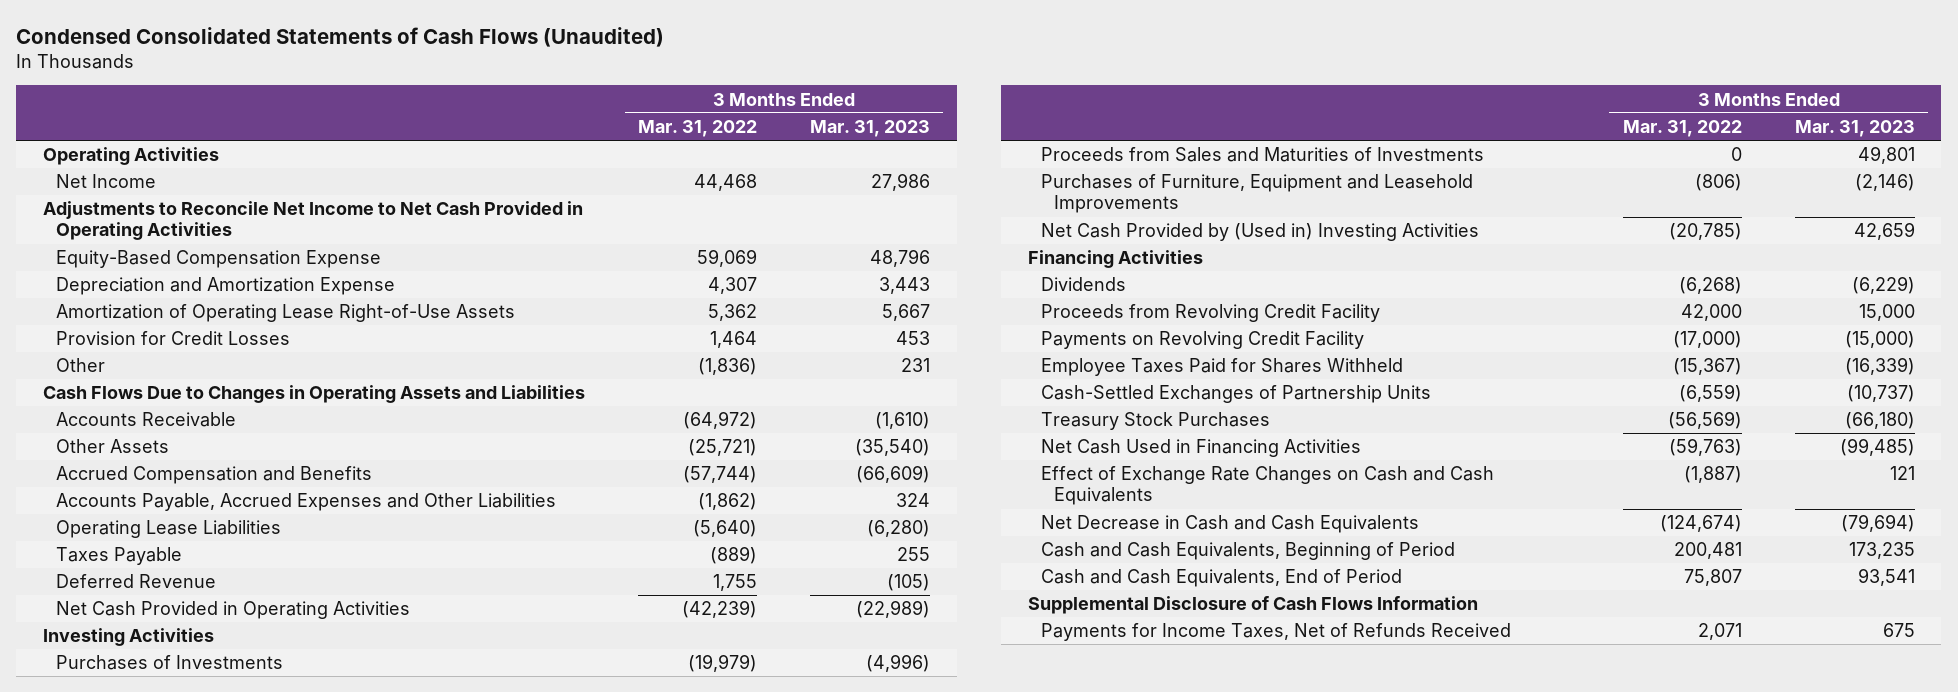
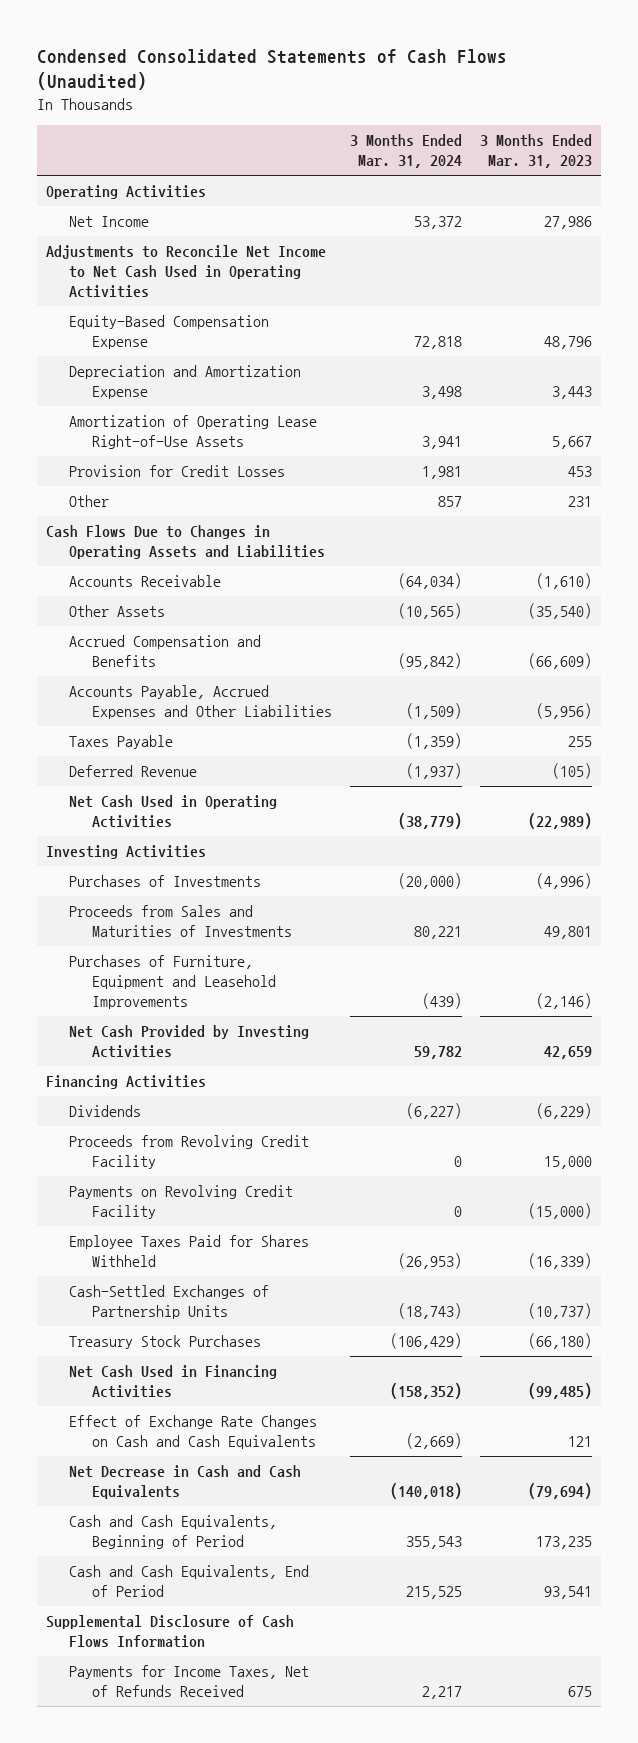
- | 3 Months Ended Mar. 31, 2022 | 3 Months Ended Mar. 31, 2023
+ | 3 Months Ended Mar. 31, 2024 | 3 Months Ended Mar. 31, 2023
- Adjustments to Reconcile Net Income to Net Cash Provided in Operating Activities
+ Adjustments to Reconcile Net Income to Net Cash Used in Operating Activities
- Accounts Payable, Accrued Expenses and Other Liabilities | (1,862) | 324
- Operating Lease Liabilities | (5,640) | (6,280)
+ Accounts Payable, Accrued Expenses and Other Liabilities | (1,509) | (5,956)
- Net Cash Provided in Operating Activities | (42,239) | (22,989)
+ Net Cash Used in Operating Activities | (38,779) | (22,989)
- Net Cash Provided by (Used in) Investing Activities | (20,785) | 42,659
+ Net Cash Provided by Investing Activities | 59,782 | 42,659

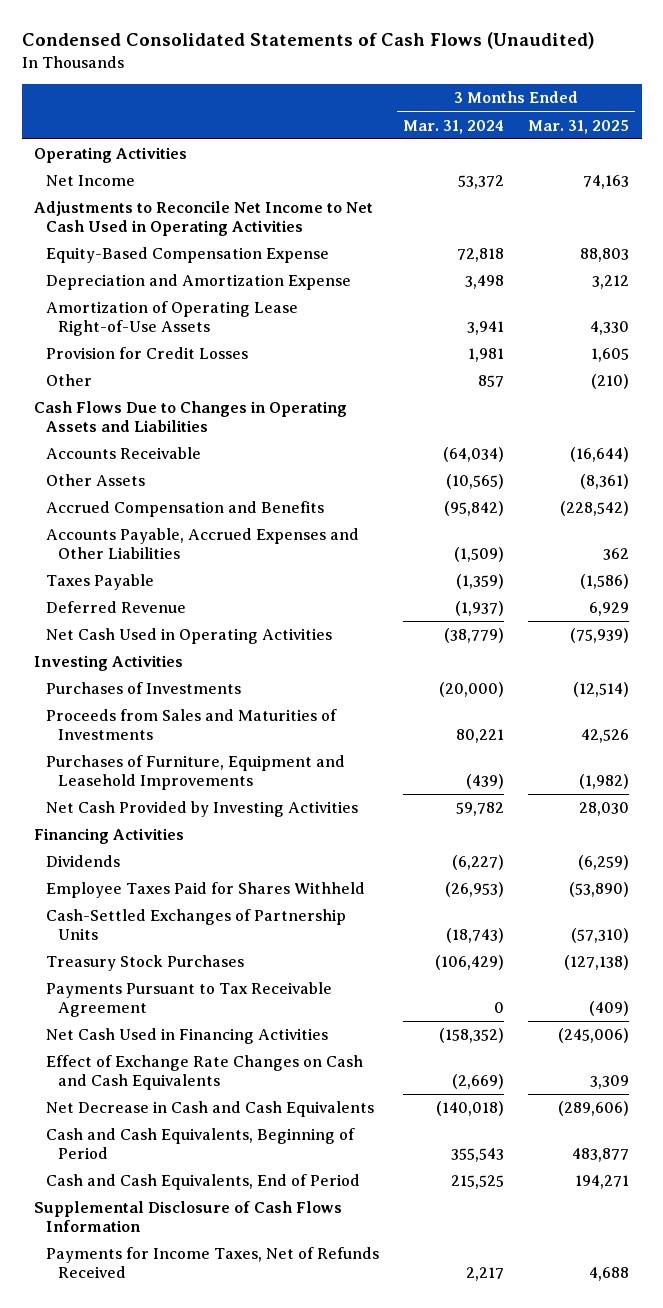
- | 3 Months Ended Mar. 31, 2024 | 3 Months Ended Mar. 31, 2023
+ | 3 Months Ended Mar. 31, 2024 | 3 Months Ended Mar. 31, 2025
- Proceeds from Revolving Credit Facility | 0 | 15,000
- Payments on Revolving Credit Facility | 0 | (15,000)
+ Payments Pursuant to Tax Receivable Agreement | 0 | (409)

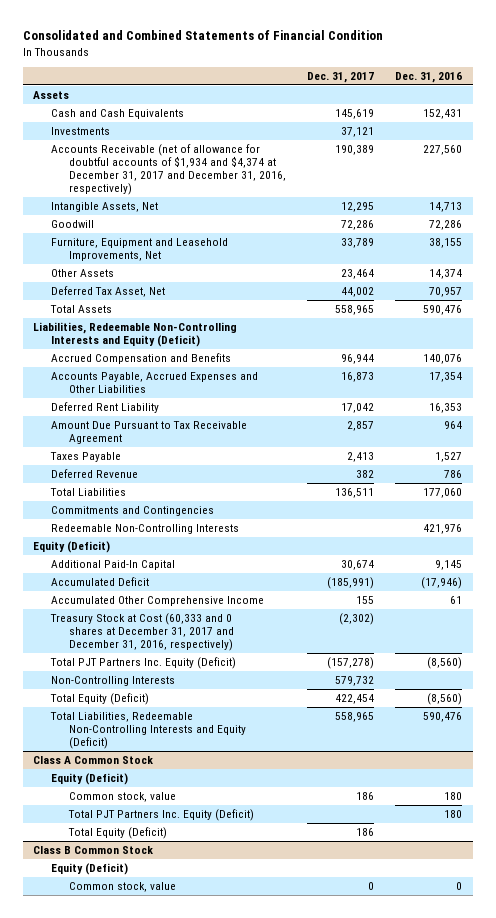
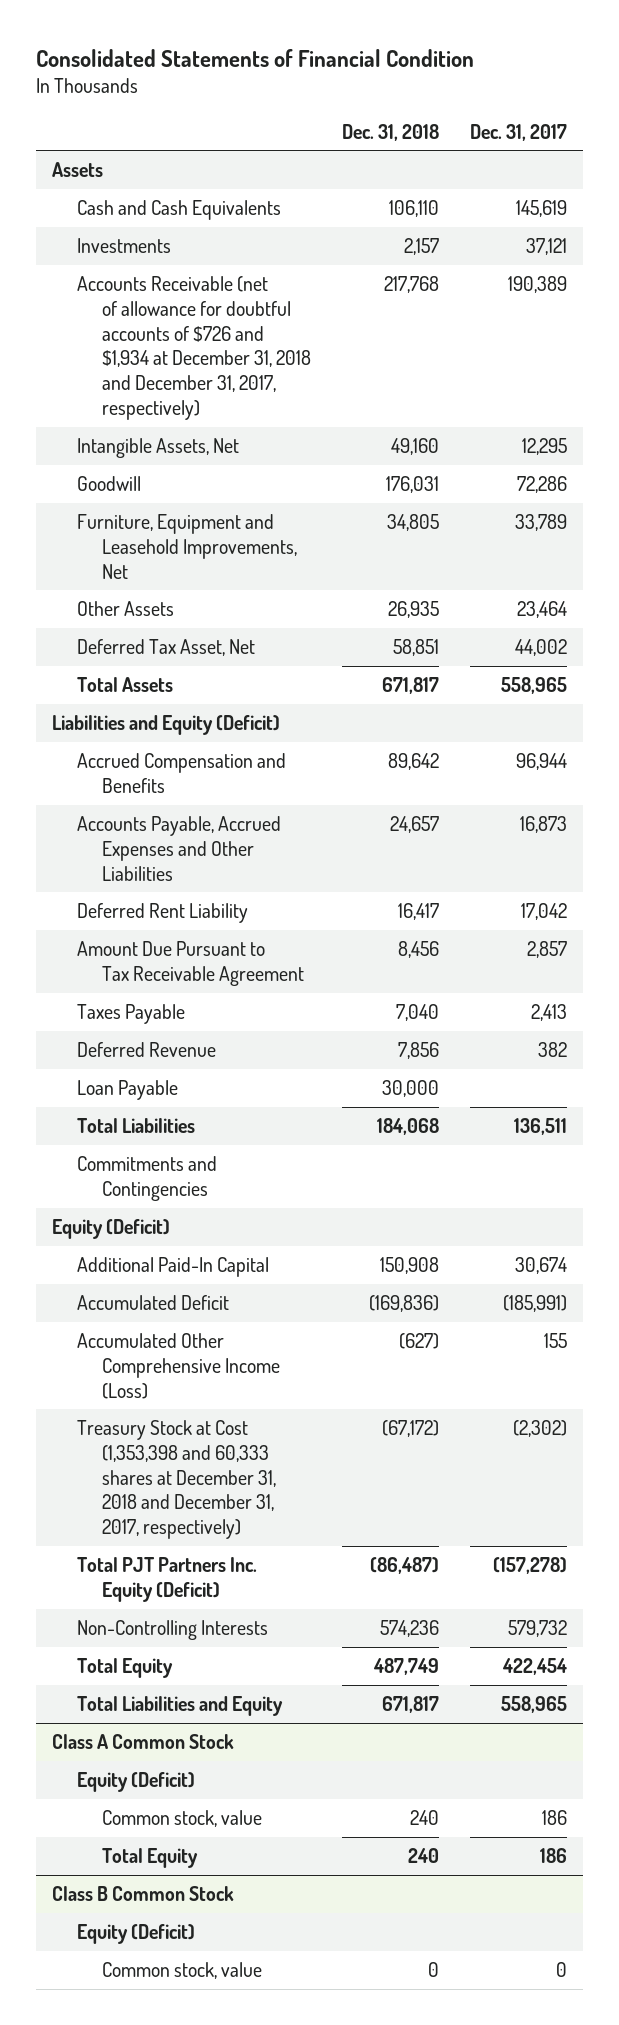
- Consolidated and Combined Statements of Financial Condition
+ Consolidated Statements of Financial Condition
- | Dec. 31, 2017 | Dec. 31, 2016
+ | Dec. 31, 2018 | Dec. 31, 2017
- Accounts Receivable (net of allowance for doubtful accounts of $1,934 and $4,374 at December 31, 2017 and December 31, 2016, respectively) | 190,389 | 227,560
+ Accounts Receivable (net of allowance for doubtful accounts of $726 and $1,934 at December 31, 2018 and December 31, 2017, respectively) | 217,768 | 190,389
- Liabilities, Redeemable Non-Controlling Interests and Equity (Deficit)
+ Liabilities and Equity (Deficit)
+ Loan Payable | 30,000 |
- Redeemable Non-Controlling Interests | | 421,976
- Accumulated Other Comprehensive Income | 155 | 61
- Treasury Stock at Cost (60,333 and 0 shares at December 31, 2017 and December 31, 2016, respectively) | (2,302) |
+ Accumulated Other Comprehensive Income (Loss) | (627) | 155
+ Treasury Stock at Cost (1,353,398 and 60,333 shares at December 31, 2018 and December 31, 2017, respectively) | (67,172) | (2,302)
- Total Equity (Deficit) | 422,454 | (8,560)
- Total Liabilities, Redeemable Non-Controlling Interests and Equity (Deficit) | 558,965 | 590,476
+ Total Equity | 487,749 | 422,454
+ Total Liabilities and Equity | 671,817 | 558,965
@ Class A Common Stock
- Total PJT Partners Inc. Equity (Deficit) | | 180
- Total Equity (Deficit) | 186 |
+ Total Equity | 240 | 186

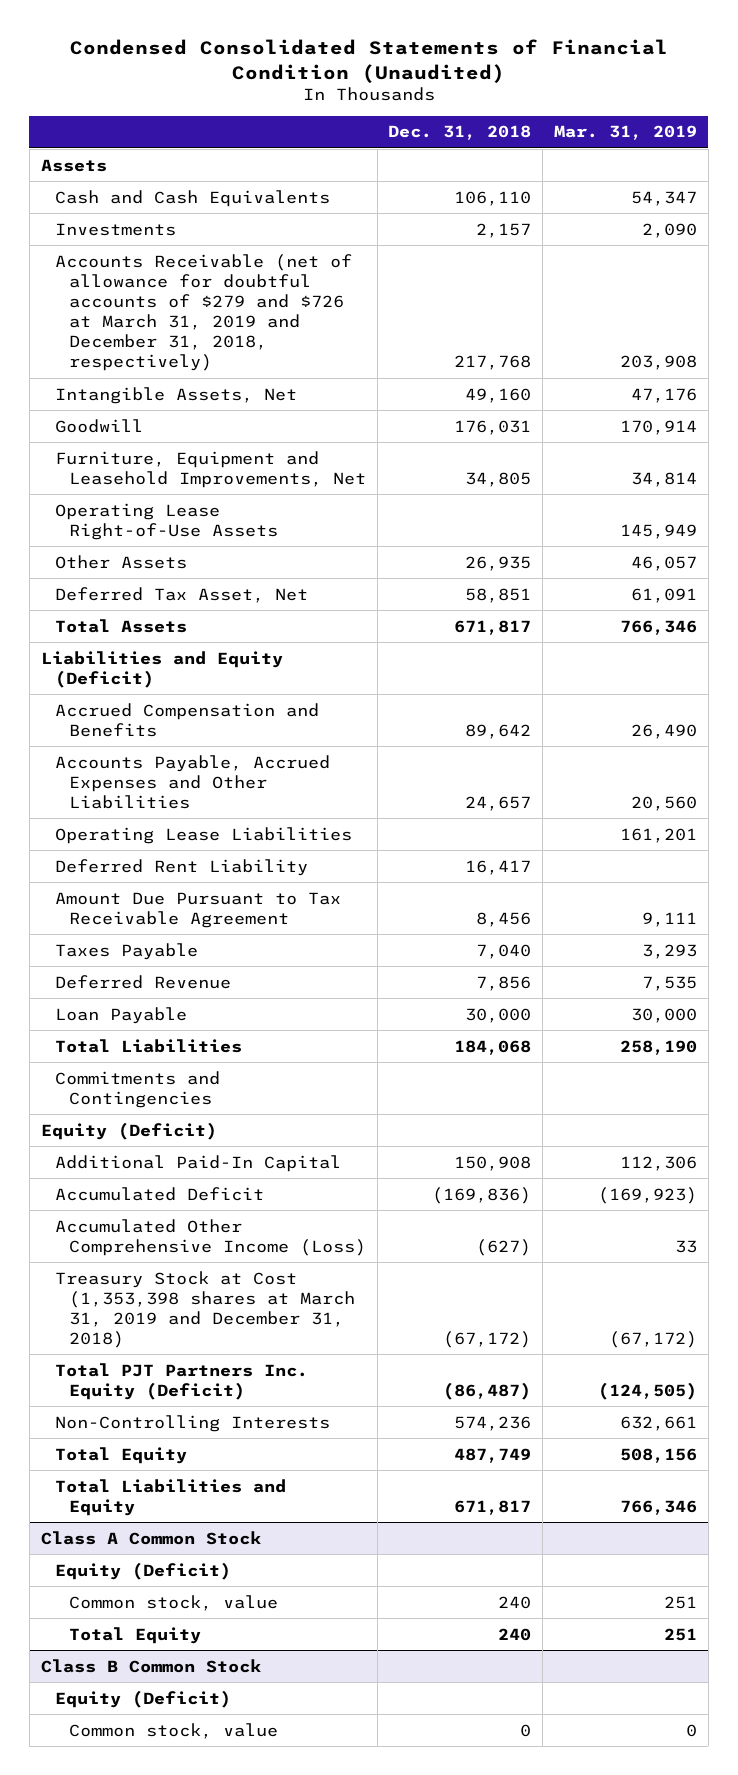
- Consolidated Statements of Financial Condition
+ Condensed Consolidated Statements of Financial Condition (Unaudited)
- | Dec. 31, 2018 | Dec. 31, 2017
+ | Dec. 31, 2018 | Mar. 31, 2019
- Accounts Receivable (net of allowance for doubtful accounts of $726 and $1,934 at December 31, 2018 and December 31, 2017, respectively) | 217,768 | 190,389
+ Accounts Receivable (net of allowance for doubtful accounts of $279 and $726 at March 31, 2019 and December 31, 2018, respectively) | 217,768 | 203,908
+ Operating Lease Right-of-Use Assets | | 145,949
+ Operating Lease Liabilities | | 161,201
- Treasury Stock at Cost (1,353,398 and 60,333 shares at December 31, 2018 and December 31, 2017, respectively) | (67,172) | (2,302)
+ Treasury Stock at Cost (1,353,398 shares at March 31, 2019 and December 31, 2018) | (67,172) | (67,172)

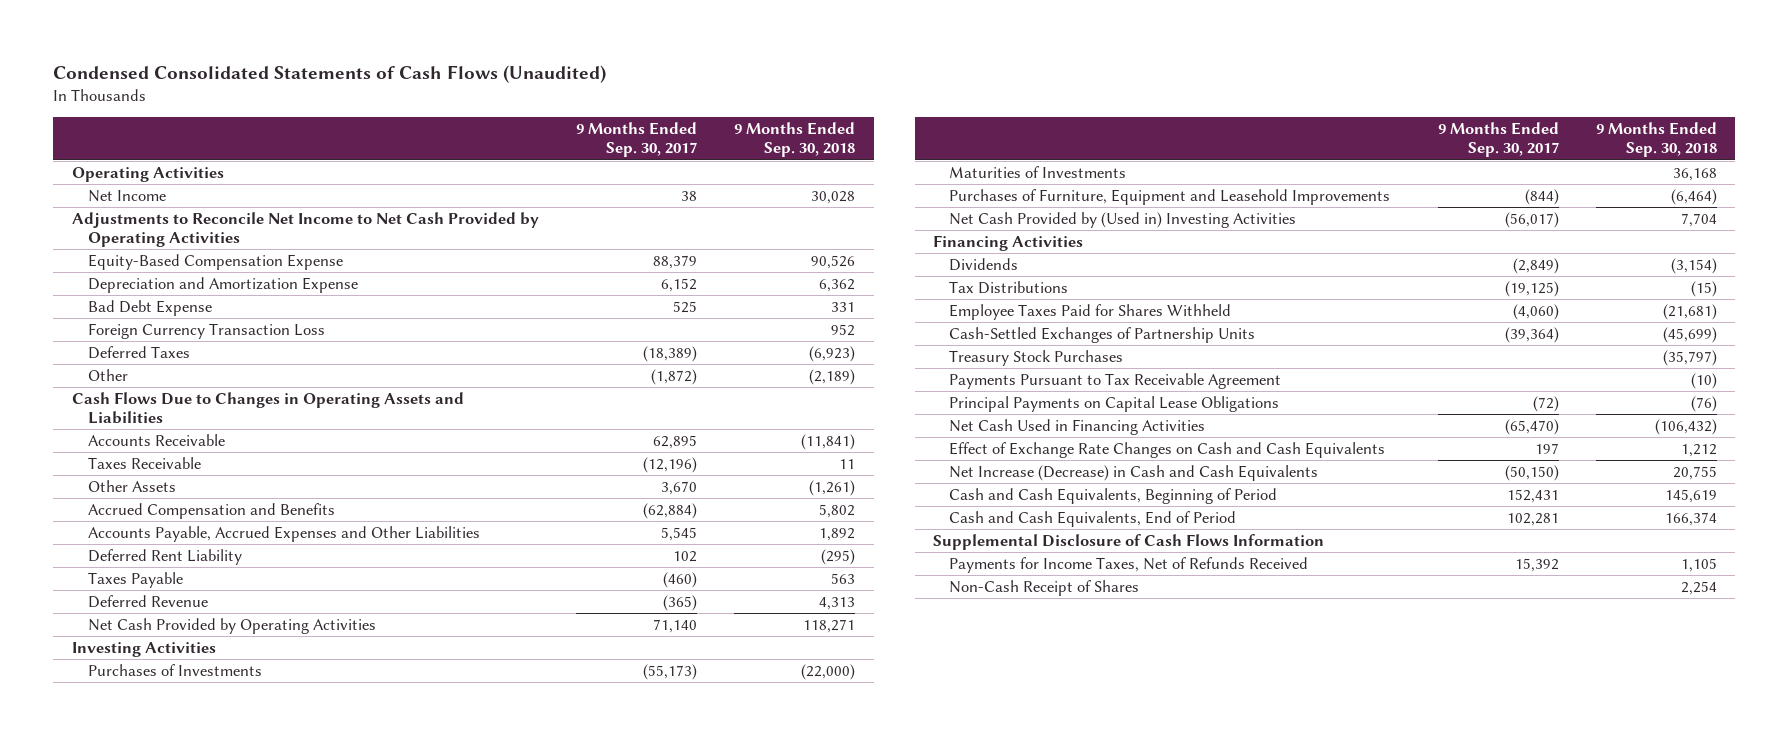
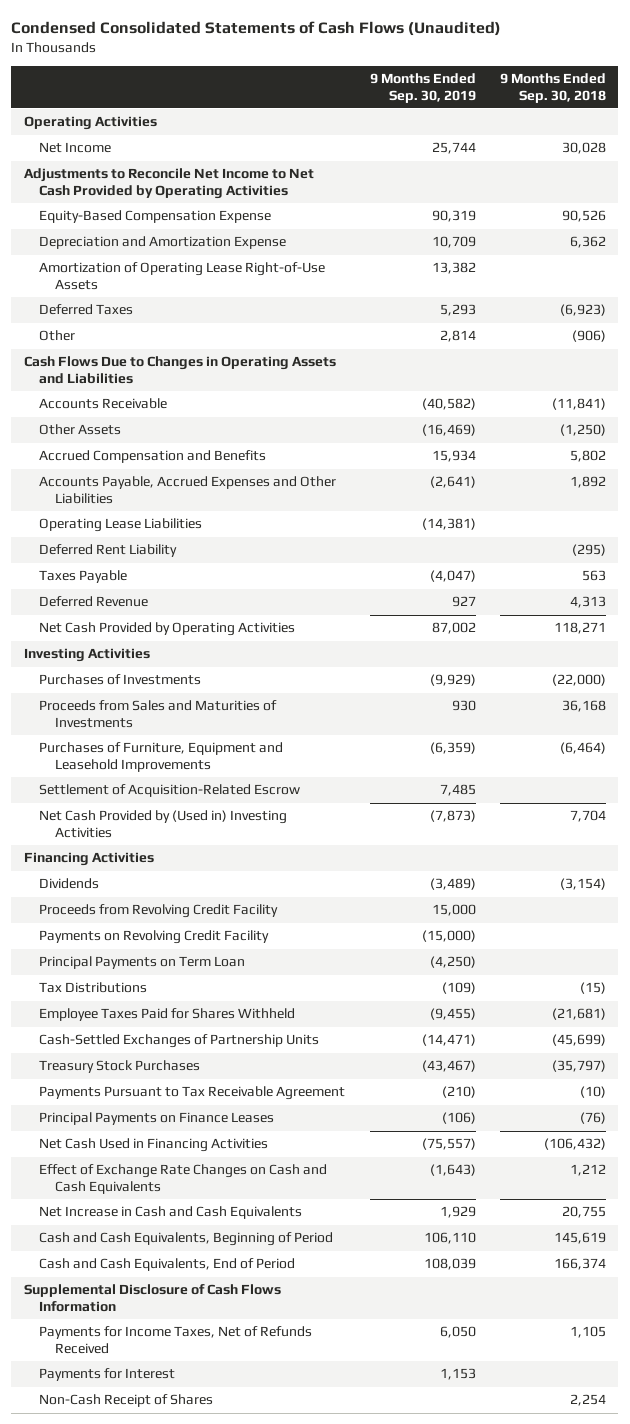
- | 9 Months Ended Sep. 30, 2017 | 9 Months Ended Sep. 30, 2018
+ | 9 Months Ended Sep. 30, 2019 | 9 Months Ended Sep. 30, 2018
- Bad Debt Expense | 525 | 331
- Foreign Currency Transaction Loss | | 952
+ Amortization of Operating Lease Right-of-Use Assets | 13,382 |
- Other | (1,872) | (2,189)
+ Other | 2,814 | (906)
- Taxes Receivable | (12,196) | 11
- Other Assets | 3,670 | (1,261)
+ Other Assets | (16,469) | (1,250)
+ Operating Lease Liabilities | (14,381) |
- Maturities of Investments | | 36,168
+ Proceeds from Sales and Maturities of Investments | 930 | 36,168
+ Settlement of Acquisition-Related Escrow | 7,485 |
+ Proceeds from Revolving Credit Facility | 15,000 |
+ Payments on Revolving Credit Facility | (15,000) |
+ Principal Payments on Term Loan | (4,250) |
- Principal Payments on Capital Lease Obligations | (72) | (76)
+ Principal Payments on Finance Leases | (106) | (76)
- Net Increase (Decrease) in Cash and Cash Equivalents | (50,150) | 20,755
+ Net Increase in Cash and Cash Equivalents | 1,929 | 20,755
+ Payments for Interest | 1,153 |

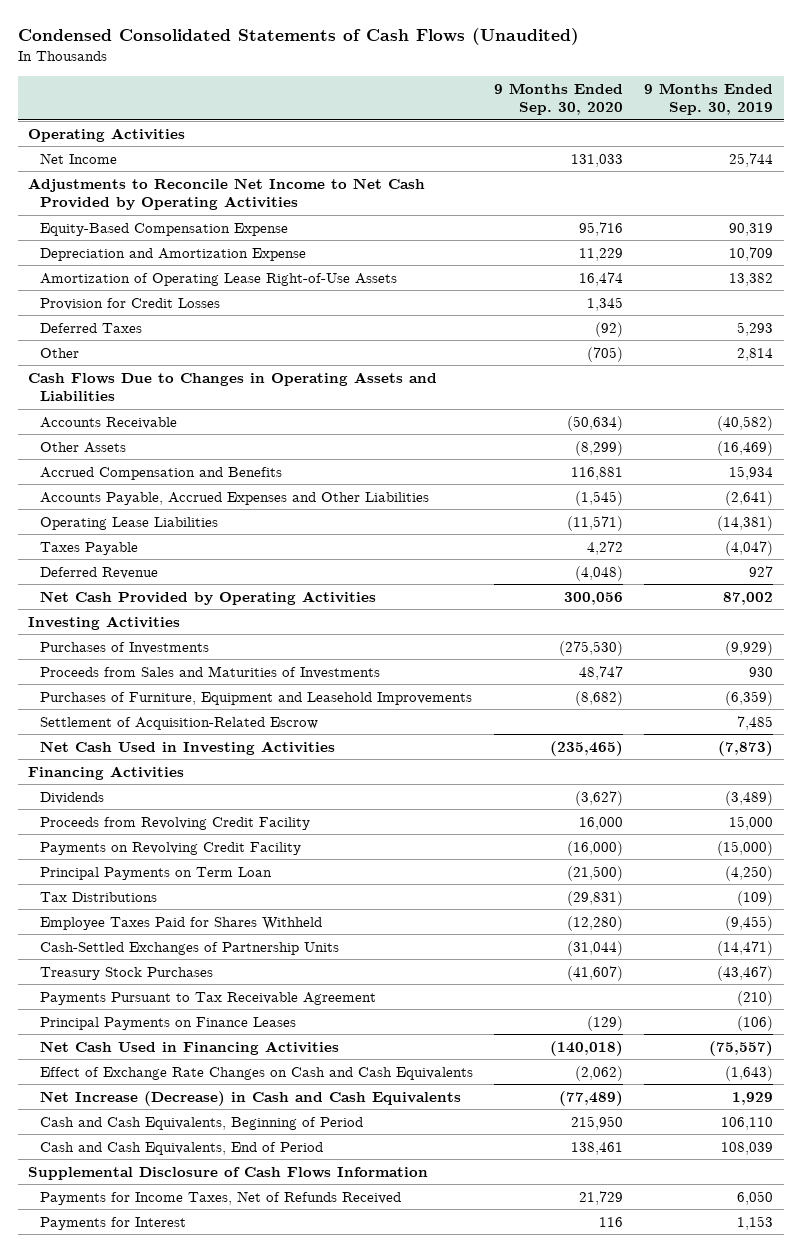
- | 9 Months Ended Sep. 30, 2019 | 9 Months Ended Sep. 30, 2018
+ | 9 Months Ended Sep. 30, 2020 | 9 Months Ended Sep. 30, 2019
+ Provision for Credit Losses | 1,345 |
- Deferred Rent Liability | | (295)
- Net Cash Provided by (Used in) Investing Activities | (7,873) | 7,704
+ Net Cash Used in Investing Activities | (235,465) | (7,873)
- Net Increase in Cash and Cash Equivalents | 1,929 | 20,755
+ Net Increase (Decrease) in Cash and Cash Equivalents | (77,489) | 1,929
- Non-Cash Receipt of Shares | | 2,254

